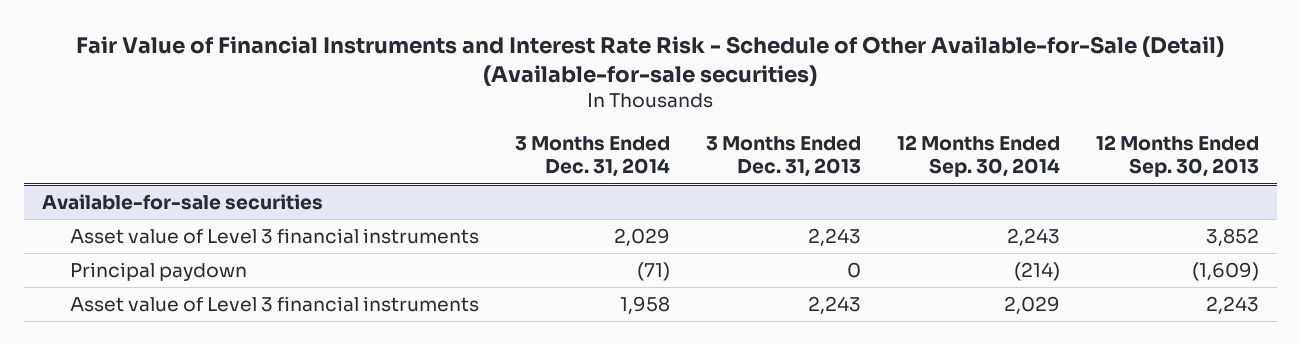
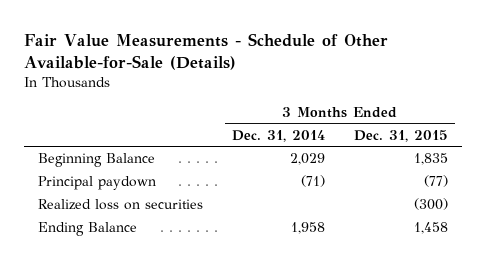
- Fair Value of Financial Instruments and Interest Rate Risk - Schedule of Other Available-for-Sale (Detail) (Available-for-sale securities)
+ Fair Value Measurements - Schedule of Other Available-for-Sale (Details)
- | 3 Months Ended Dec. 31, 2014 | 3 Months Ended Dec. 31, 2013 | 12 Months Ended Sep. 30, 2014 | 12 Months Ended Sep. 30, 2013
+ | 3 Months Ended Dec. 31, 2014 | 3 Months Ended Dec. 31, 2015
- Available-for-sale securities
- Asset value of Level 3 financial instruments | 2,029 | 2,243 | 2,243 | 3,852
+ Beginning Balance | 2,029 | 1,835
- Asset value of Level 3 financial instruments | 1,958 | 2,243 | 2,029 | 2,243
+ Realized loss on securities | | (300)
+ Ending Balance | 1,958 | 1,458

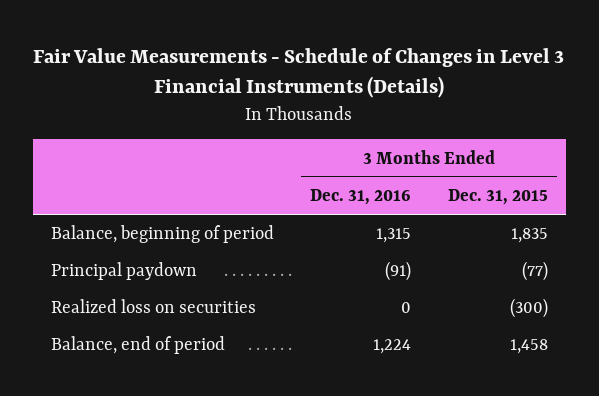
- Fair Value Measurements - Schedule of Other Available-for-Sale (Details)
+ Fair Value Measurements - Schedule of Changes in Level 3 Financial Instruments (Details)
- | 3 Months Ended Dec. 31, 2014 | 3 Months Ended Dec. 31, 2015
+ | 3 Months Ended Dec. 31, 2016 | 3 Months Ended Dec. 31, 2015
- Beginning Balance | 2,029 | 1,835
+ Balance, beginning of period | 1,315 | 1,835
- Ending Balance | 1,958 | 1,458
+ Balance, end of period | 1,224 | 1,458

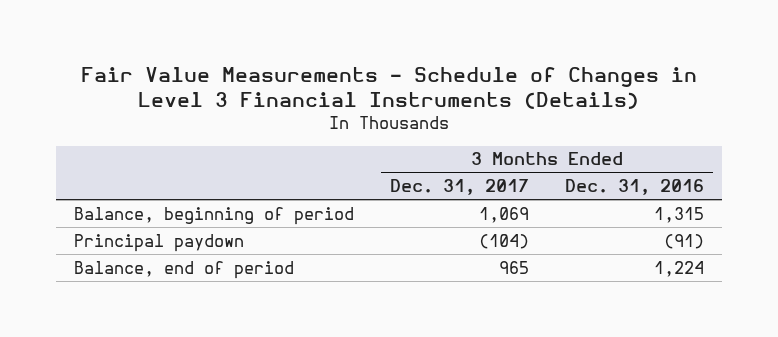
- | 3 Months Ended Dec. 31, 2016 | 3 Months Ended Dec. 31, 2015
+ | 3 Months Ended Dec. 31, 2017 | 3 Months Ended Dec. 31, 2016
- Realized loss on securities | 0 | (300)

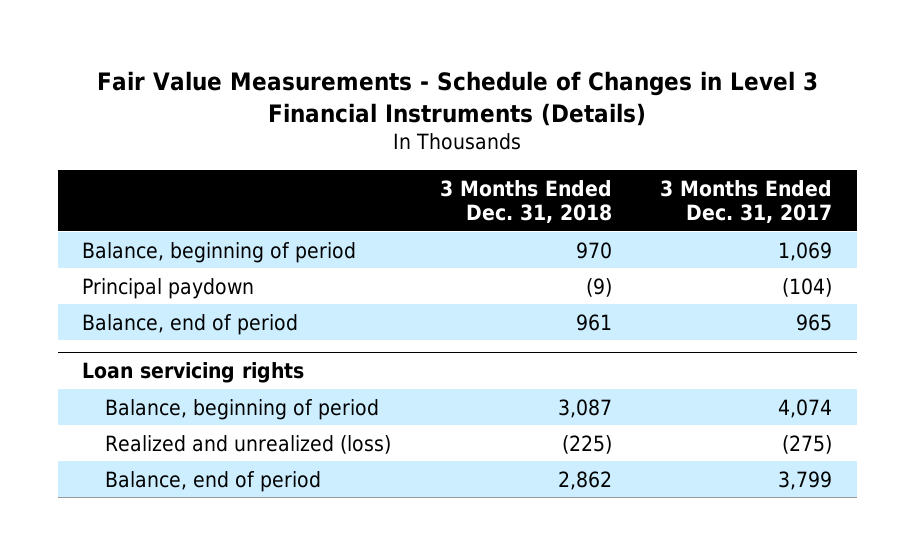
- | 3 Months Ended Dec. 31, 2017 | 3 Months Ended Dec. 31, 2016
+ | 3 Months Ended Dec. 31, 2018 | 3 Months Ended Dec. 31, 2017
+ Loan servicing rights
+ Balance, beginning of period | 3,087 | 4,074
+ Realized and unrealized (loss) | (225) | (275)
+ Balance, end of period | 2,862 | 3,799

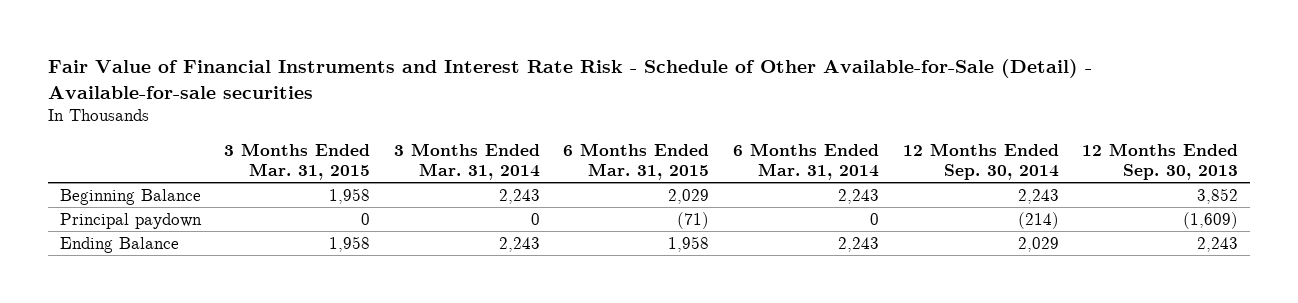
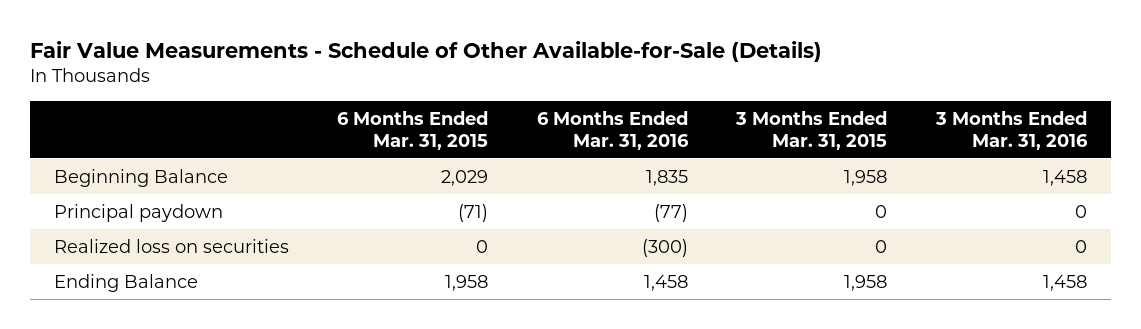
- Fair Value of Financial Instruments and Interest Rate Risk - Schedule of Other Available-for-Sale (Detail) - Available-for-sale securities
+ Fair Value Measurements - Schedule of Other Available-for-Sale (Details)
- | 3 Months Ended Mar. 31, 2015 | 3 Months Ended Mar. 31, 2014 | 6 Months Ended Mar. 31, 2015 | 6 Months Ended Mar. 31, 2014 | 12 Months Ended Sep. 30, 2014 | 12 Months Ended Sep. 30, 2013
+ | 6 Months Ended Mar. 31, 2015 | 6 Months Ended Mar. 31, 2016 | 3 Months Ended Mar. 31, 2015 | 3 Months Ended Mar. 31, 2016
+ Realized loss on securities | 0 | (300) | 0 | 0

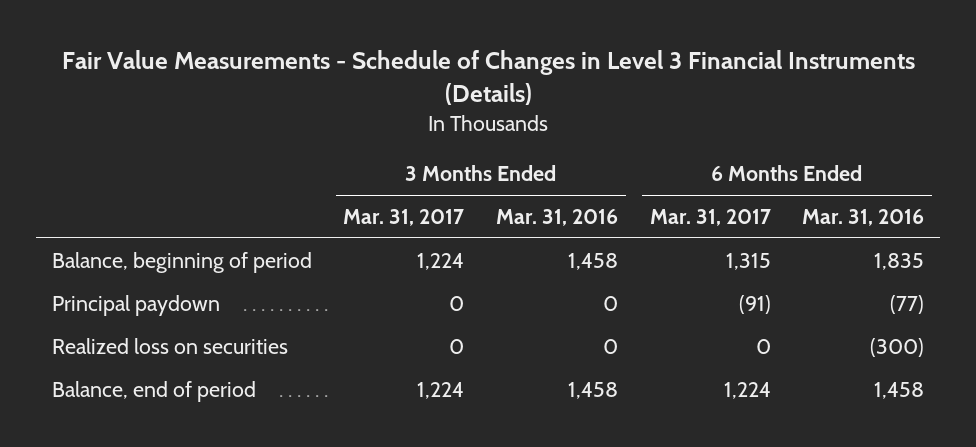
- Fair Value Measurements - Schedule of Other Available-for-Sale (Details)
+ Fair Value Measurements - Schedule of Changes in Level 3 Financial Instruments (Details)
- | 6 Months Ended Mar. 31, 2015 | 6 Months Ended Mar. 31, 2016 | 3 Months Ended Mar. 31, 2015 | 3 Months Ended Mar. 31, 2016
+ | 3 Months Ended Mar. 31, 2017 | 3 Months Ended Mar. 31, 2016 | 6 Months Ended Mar. 31, 2017 | 6 Months Ended Mar. 31, 2016
- Beginning Balance | 2,029 | 1,835 | 1,958 | 1,458
+ Balance, beginning of period | 1,224 | 1,458 | 1,315 | 1,835
- Ending Balance | 1,958 | 1,458 | 1,958 | 1,458
+ Balance, end of period | 1,224 | 1,458 | 1,224 | 1,458

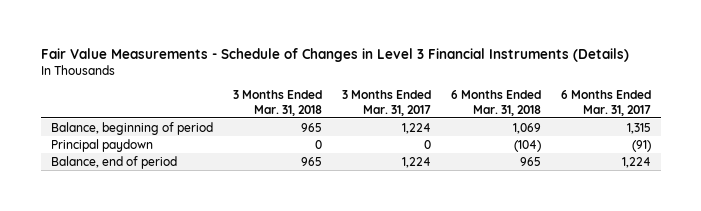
- | 3 Months Ended Mar. 31, 2017 | 3 Months Ended Mar. 31, 2016 | 6 Months Ended Mar. 31, 2017 | 6 Months Ended Mar. 31, 2016
+ | 3 Months Ended Mar. 31, 2018 | 3 Months Ended Mar. 31, 2017 | 6 Months Ended Mar. 31, 2018 | 6 Months Ended Mar. 31, 2017
- Realized loss on securities | 0 | 0 | 0 | (300)

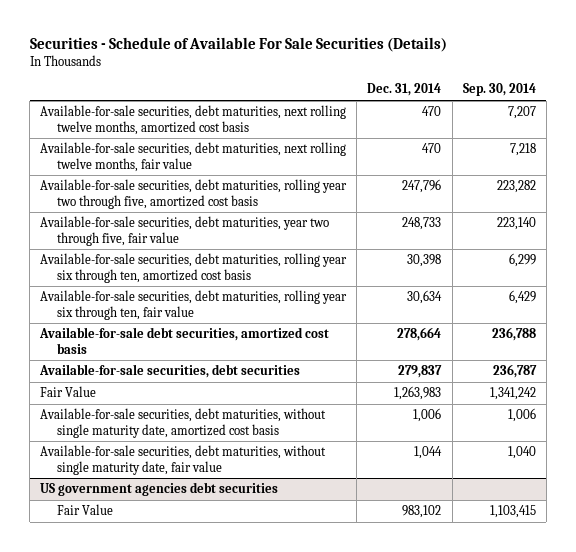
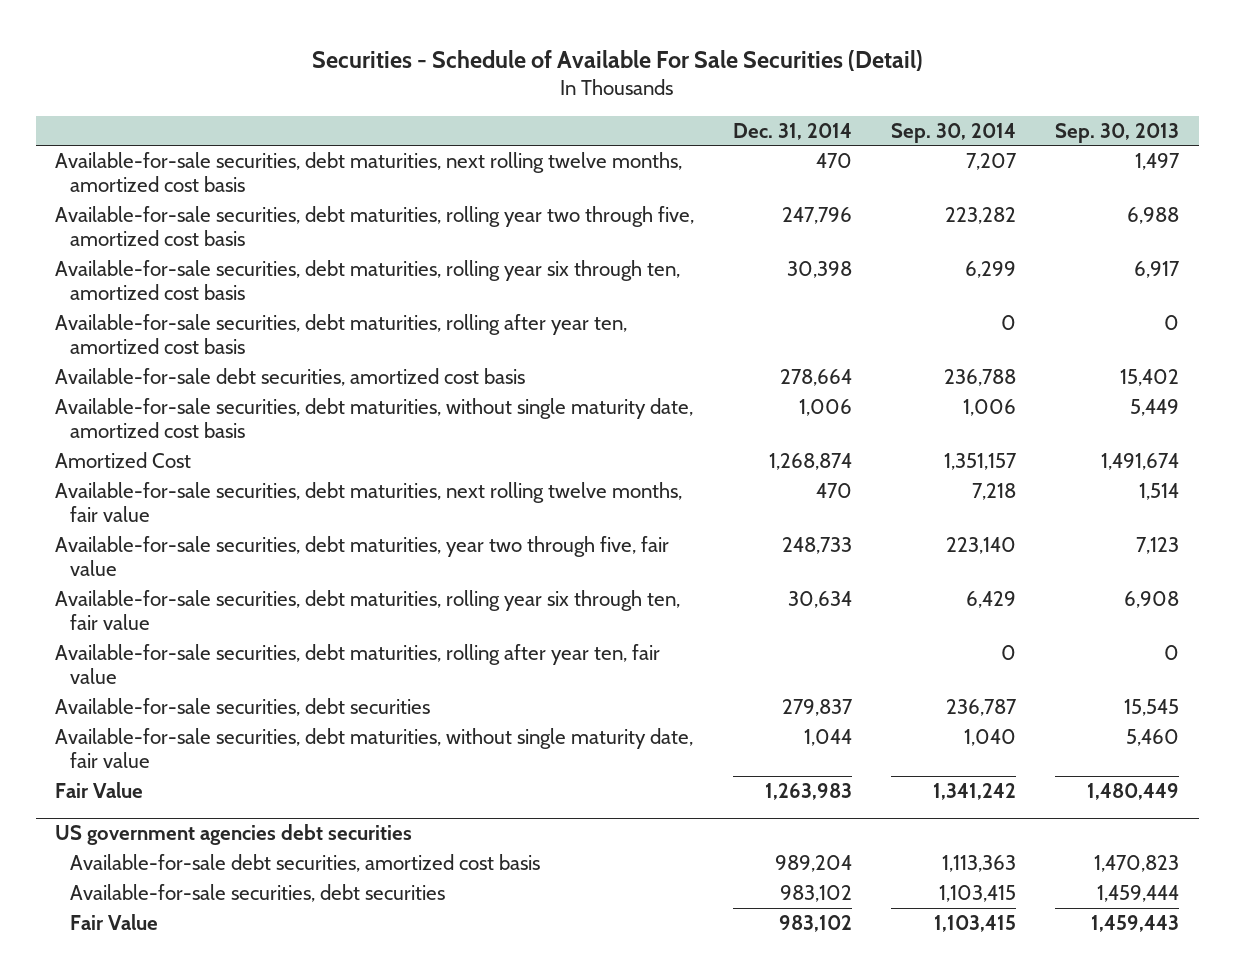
- Securities - Schedule of Available For Sale Securities (Details)
+ Securities - Schedule of Available For Sale Securities (Detail)
- | Dec. 31, 2014 | Sep. 30, 2014
+ | Dec. 31, 2014 | Sep. 30, 2014 | Sep. 30, 2013
+ Available-for-sale securities, debt maturities, rolling after year ten, amortized cost basis | | 0 | 0
+ Amortized Cost | 1,268,874 | 1,351,157 | 1,491,674
moved down: Available-for-sale securities, debt maturities, next rolling twelve months, fair value | 470 | 7,218 | 1,514
moved down: Available-for-sale securities, debt maturities, year two through five, fair value | 248,733 | 223,140 | 7,123
moved down: Available-for-sale securities, debt maturities, rolling year six through ten, fair value | 30,634 | 6,429 | 6,908
+ Available-for-sale securities, debt maturities, rolling after year ten, fair value | | 0 | 0
moved down: Available-for-sale securities, debt securities | 279,837 | 236,787 | 15,545
moved down: Fair Value | 1,263,983 | 1,341,242 | 1,480,449
@ US government agencies debt securities
+ Available-for-sale debt securities, amortized cost basis | 989,204 | 1,113,363 | 1,470,823
+ Available-for-sale securities, debt securities | 983,102 | 1,103,415 | 1,459,444

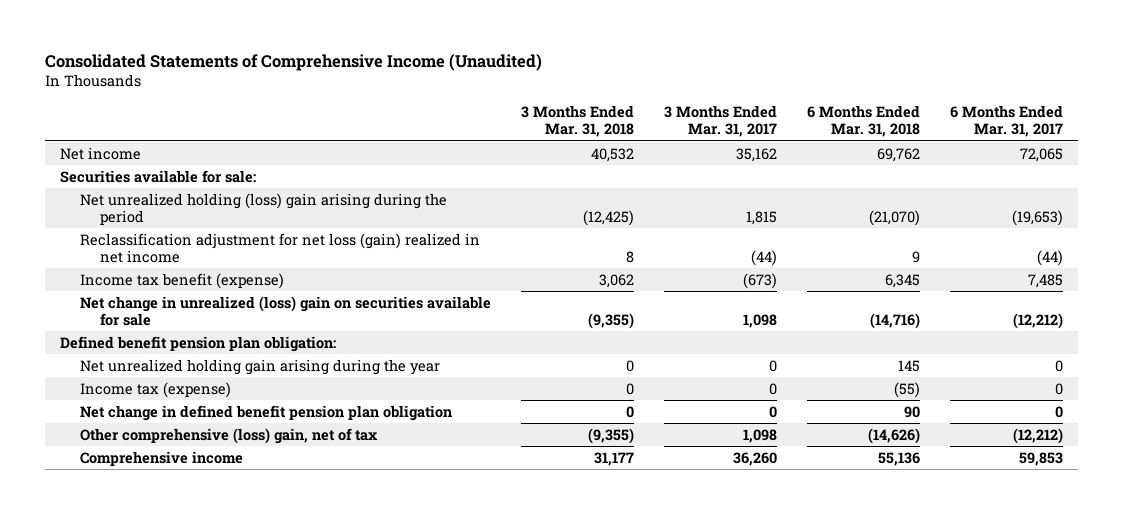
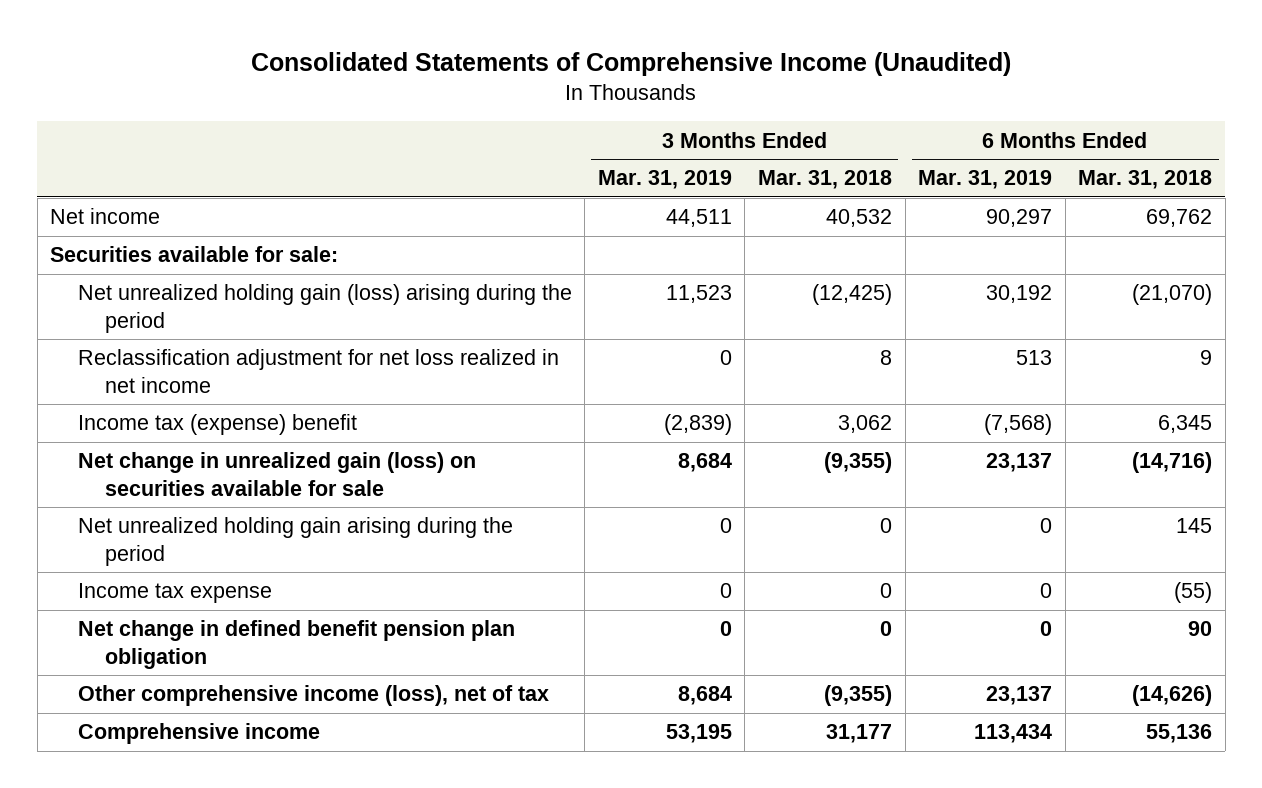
- | 3 Months Ended Mar. 31, 2018 | 3 Months Ended Mar. 31, 2017 | 6 Months Ended Mar. 31, 2018 | 6 Months Ended Mar. 31, 2017
+ | 3 Months Ended Mar. 31, 2019 | 3 Months Ended Mar. 31, 2018 | 6 Months Ended Mar. 31, 2019 | 6 Months Ended Mar. 31, 2018
- Net unrealized holding (loss) gain arising during the period | (12,425) | 1,815 | (21,070) | (19,653)
- Reclassification adjustment for net loss (gain) realized in net income | 8 | (44) | 9 | (44)
- Income tax benefit (expense) | 3,062 | (673) | 6,345 | 7,485
- Net change in unrealized (loss) gain on securities available for sale | (9,355) | 1,098 | (14,716) | (12,212)
- Defined benefit pension plan obligation:
- Net unrealized holding gain arising during the year | 0 | 0 | 145 | 0
- Income tax (expense) | 0 | 0 | (55) | 0
+ Net unrealized holding gain (loss) arising during the period | 11,523 | (12,425) | 30,192 | (21,070)
+ Reclassification adjustment for net loss realized in net income | 0 | 8 | 513 | 9
+ Income tax (expense) benefit | (2,839) | 3,062 | (7,568) | 6,345
+ Net change in unrealized gain (loss) on securities available for sale | 8,684 | (9,355) | 23,137 | (14,716)
+ Net unrealized holding gain arising during the period | 0 | 0 | 0 | 145
+ Income tax expense | 0 | 0 | 0 | (55)
- Other comprehensive (loss) gain, net of tax | (9,355) | 1,098 | (14,626) | (12,212)
+ Other comprehensive income (loss), net of tax | 8,684 | (9,355) | 23,137 | (14,626)

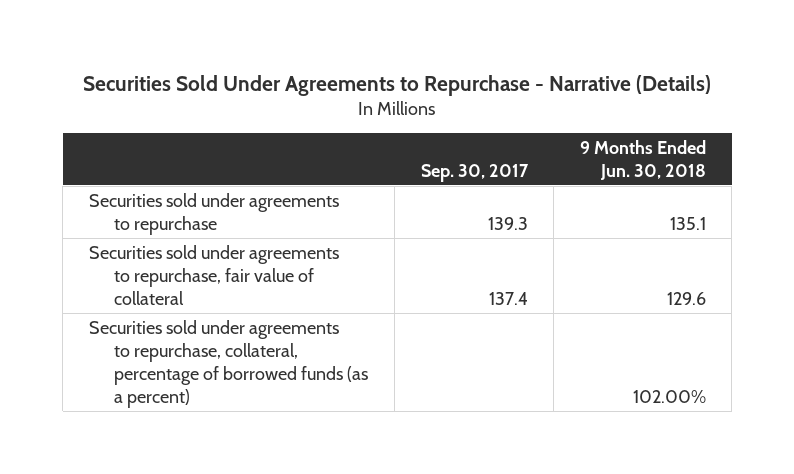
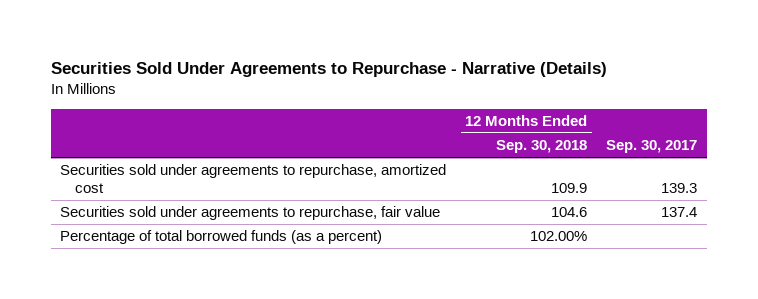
- | Sep. 30, 2017 | 9 Months Ended Jun. 30, 2018
+ | 12 Months Ended Sep. 30, 2018 | Sep. 30, 2017
- Securities sold under agreements to repurchase | 139.3 | 135.1
- Securities sold under agreements to repurchase, fair value of collateral | 137.4 | 129.6
- Securities sold under agreements to repurchase, collateral, percentage of borrowed funds (as a percent) | | 102.00%
+ Securities sold under agreements to repurchase, amortized cost | 109.9 | 139.3
+ Securities sold under agreements to repurchase, fair value | 104.6 | 137.4
+ Percentage of total borrowed funds (as a percent) | 102.00% |

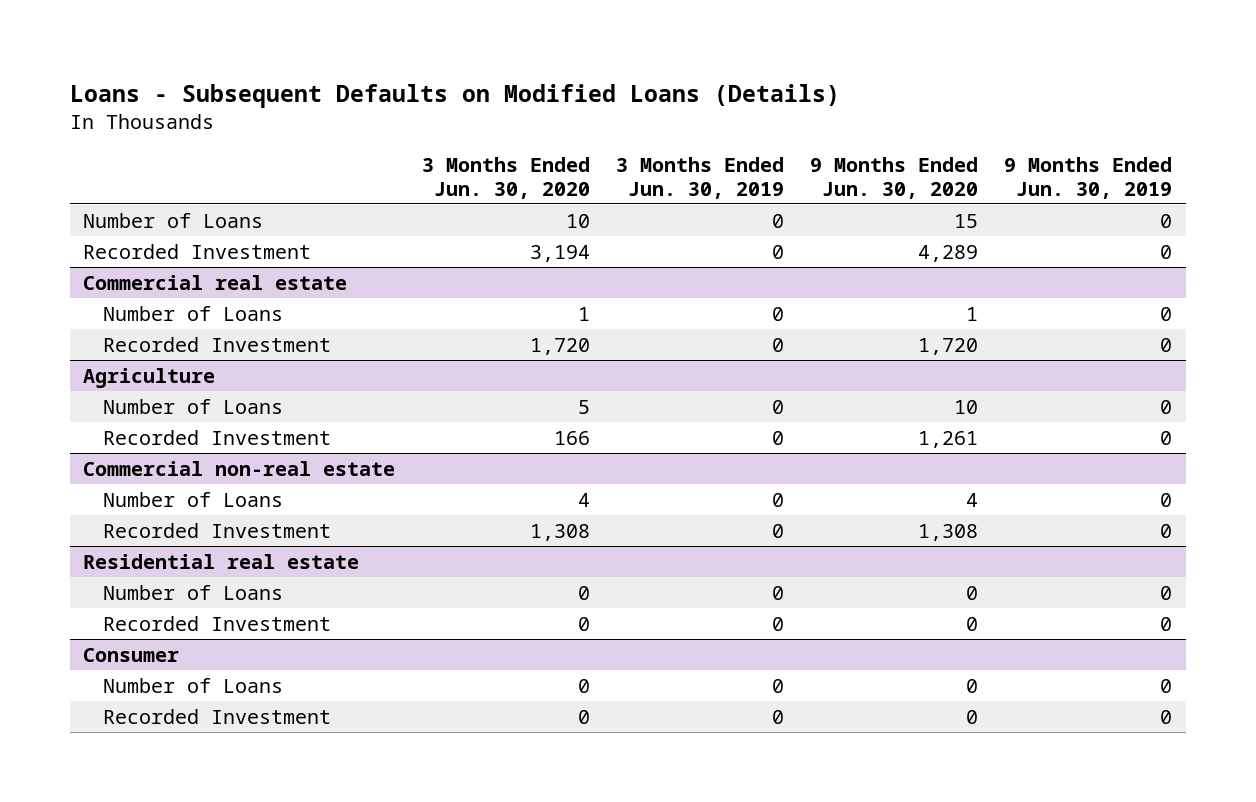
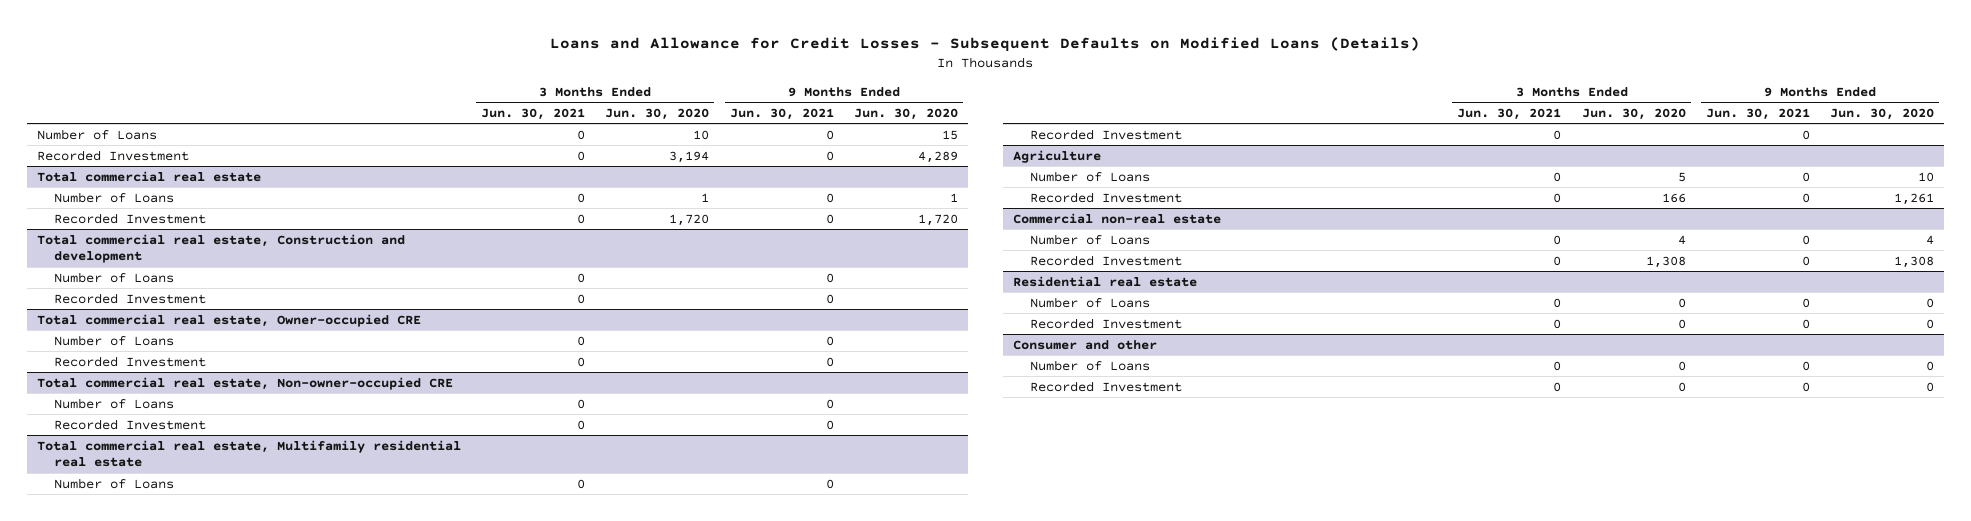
- Loans - Subsequent Defaults on Modified Loans (Details)
+ Loans and Allowance for Credit Losses - Subsequent Defaults on Modified Loans (Details)
- | 3 Months Ended Jun. 30, 2020 | 3 Months Ended Jun. 30, 2019 | 9 Months Ended Jun. 30, 2020 | 9 Months Ended Jun. 30, 2019
+ | 3 Months Ended Jun. 30, 2021 | 3 Months Ended Jun. 30, 2020 | 9 Months Ended Jun. 30, 2021 | 9 Months Ended Jun. 30, 2020
- Commercial real estate
+ Total commercial real estate
+ Total commercial real estate, Construction and development
+ Number of Loans | 0 | | 0 |
+ Recorded Investment | 0 | | 0 |
+ Total commercial real estate, Owner-occupied CRE
+ Number of Loans | 0 | | 0 |
+ Recorded Investment | 0 | | 0 |
+ Total commercial real estate, Non-owner-occupied CRE
+ Number of Loans | 0 | | 0 |
+ Recorded Investment | 0 | | 0 |
+ Total commercial real estate, Multifamily residential real estate
+ Number of Loans | 0 | | 0 |
+ Recorded Investment | 0 | | 0 |
- Consumer
+ Consumer and other

